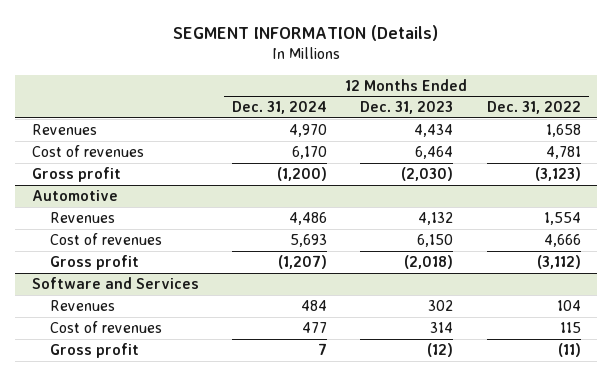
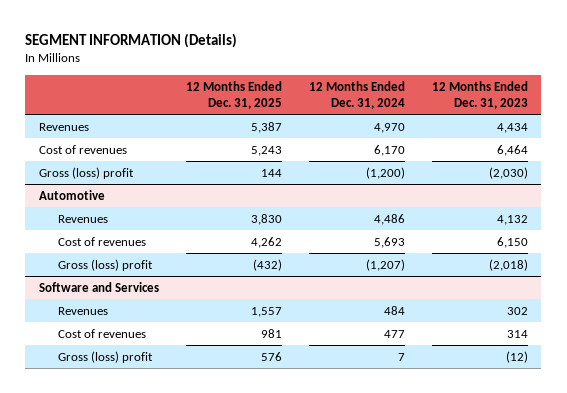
- | 12 Months Ended Dec. 31, 2024 | 12 Months Ended Dec. 31, 2023 | 12 Months Ended Dec. 31, 2022
+ | 12 Months Ended Dec. 31, 2025 | 12 Months Ended Dec. 31, 2024 | 12 Months Ended Dec. 31, 2023
- Gross profit | (1,200) | (2,030) | (3,123)
+ Gross (loss) profit | 144 | (1,200) | (2,030)
@ Automotive
- Gross profit | (1,207) | (2,018) | (3,112)
+ Gross (loss) profit | (432) | (1,207) | (2,018)
@ Software and Services
- Gross profit | 7 | (12) | (11)
+ Gross (loss) profit | 576 | 7 | (12)

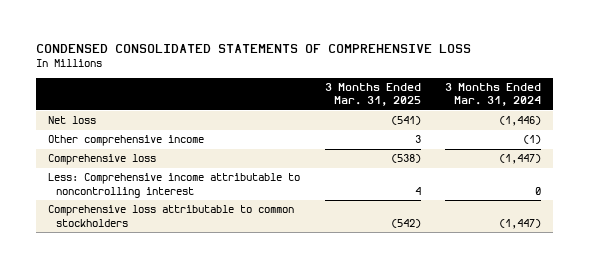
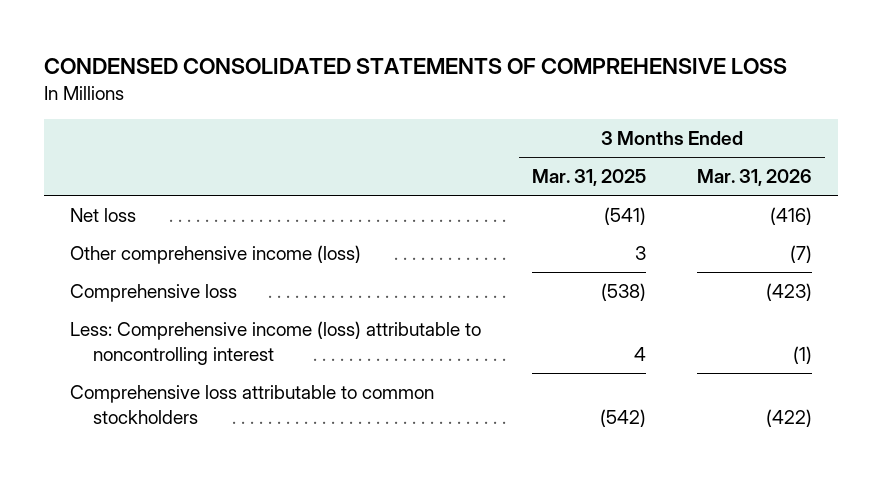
- | 3 Months Ended Mar. 31, 2025 | 3 Months Ended Mar. 31, 2024
+ | 3 Months Ended Mar. 31, 2025 | 3 Months Ended Mar. 31, 2026
- Other comprehensive income | 3 | (1)
+ Other comprehensive income (loss) | 3 | (7)
- Less: Comprehensive income attributable to noncontrolling interest | 4 | 0
+ Less: Comprehensive income (loss) attributable to noncontrolling interest | 4 | (1)

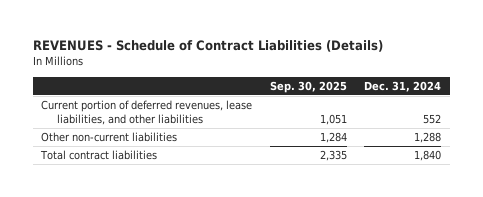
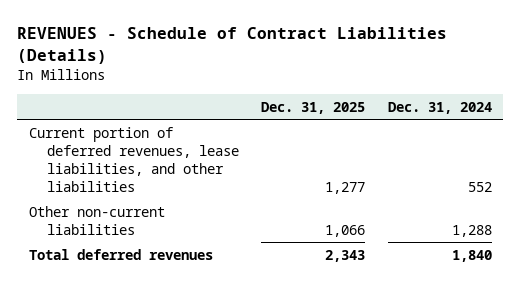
- | Sep. 30, 2025 | Dec. 31, 2024
+ | Dec. 31, 2025 | Dec. 31, 2024
- Total contract liabilities | 2,335 | 1,840
+ Total deferred revenues | 2,343 | 1,840

